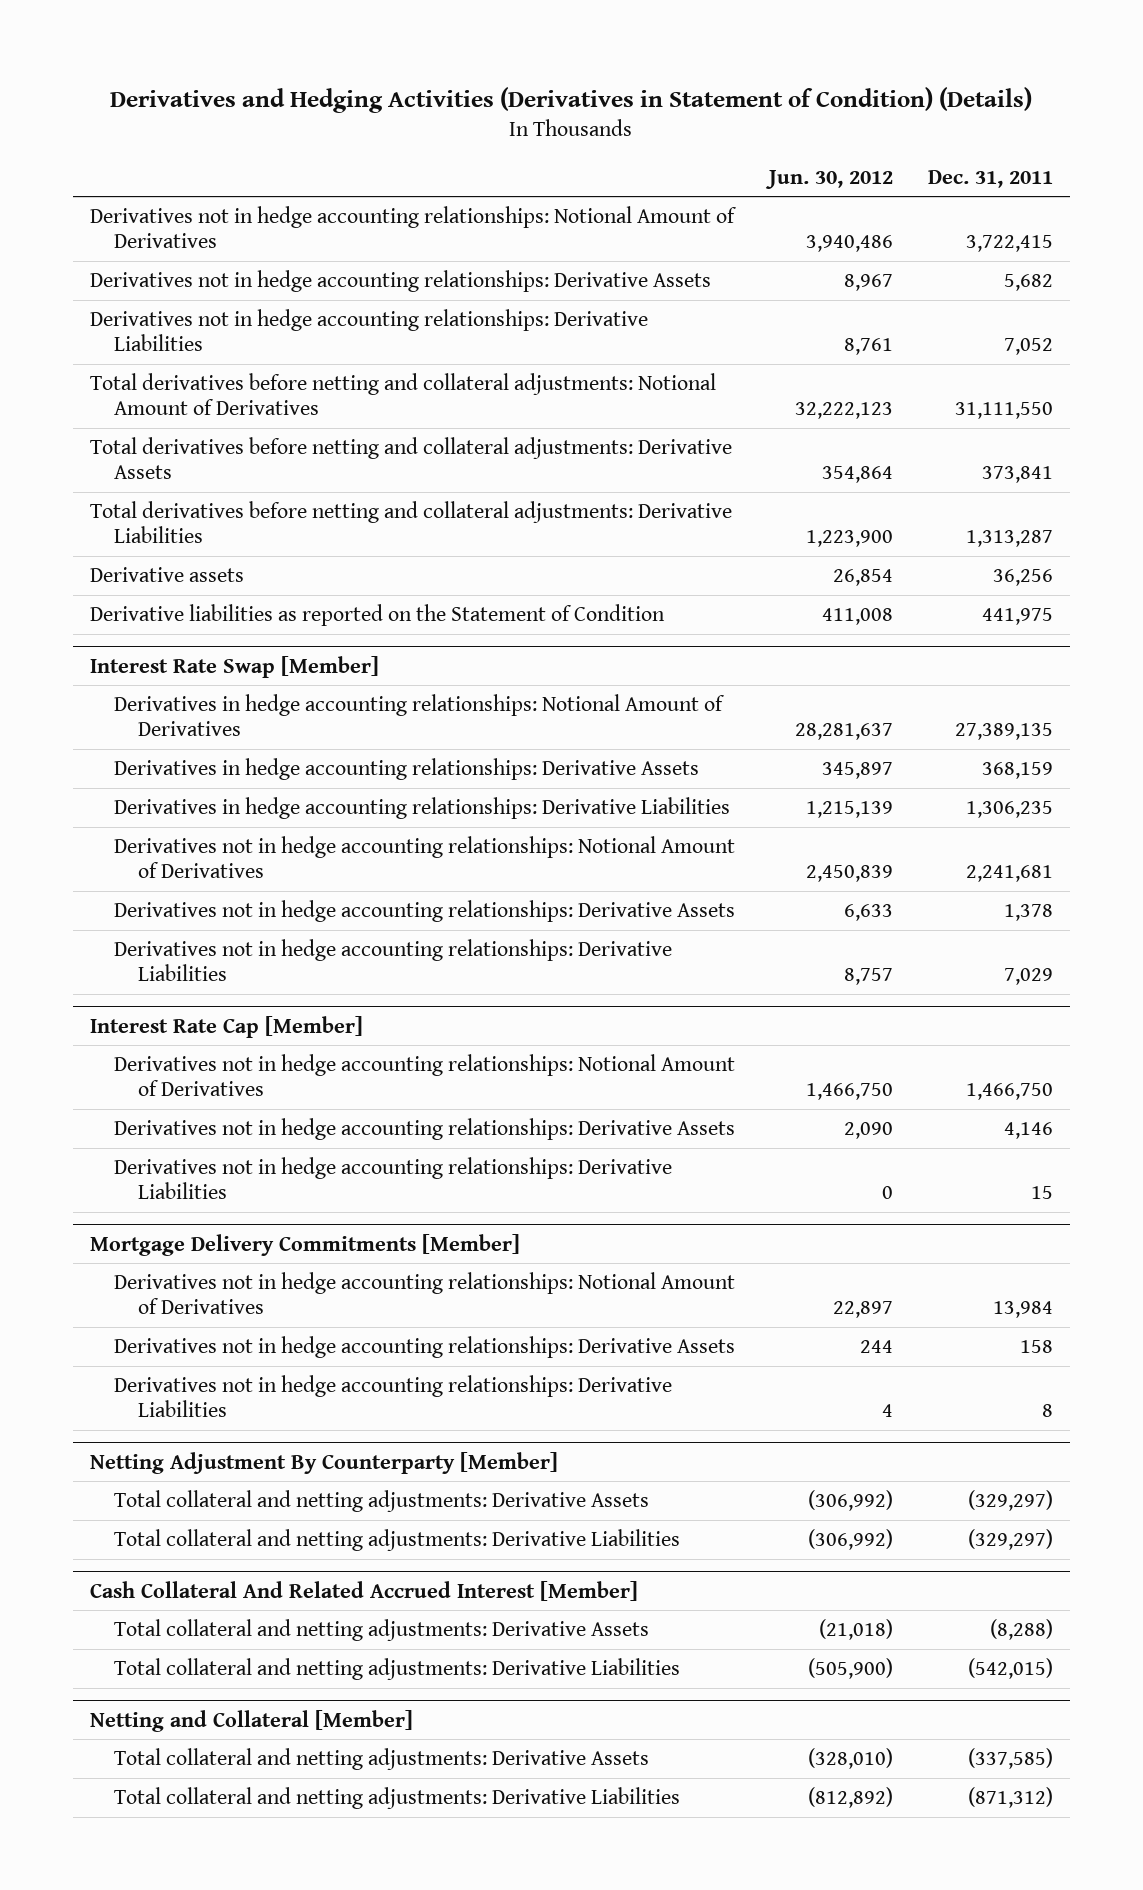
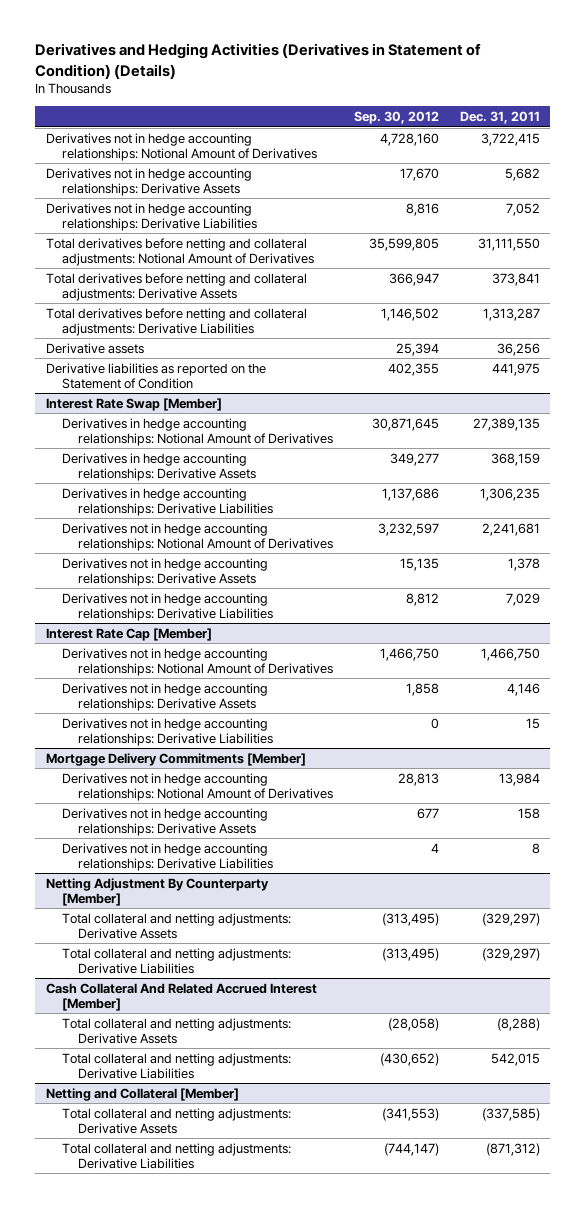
- | Jun. 30, 2012 | Dec. 31, 2011
+ | Sep. 30, 2012 | Dec. 31, 2011
@ Cash Collateral And Related Accrued Interest [Member]
- Total collateral and netting adjustments: Derivative Liabilities | (505,900) | (542,015)
+ Total collateral and netting adjustments: Derivative Liabilities | (430,652) | 542,015

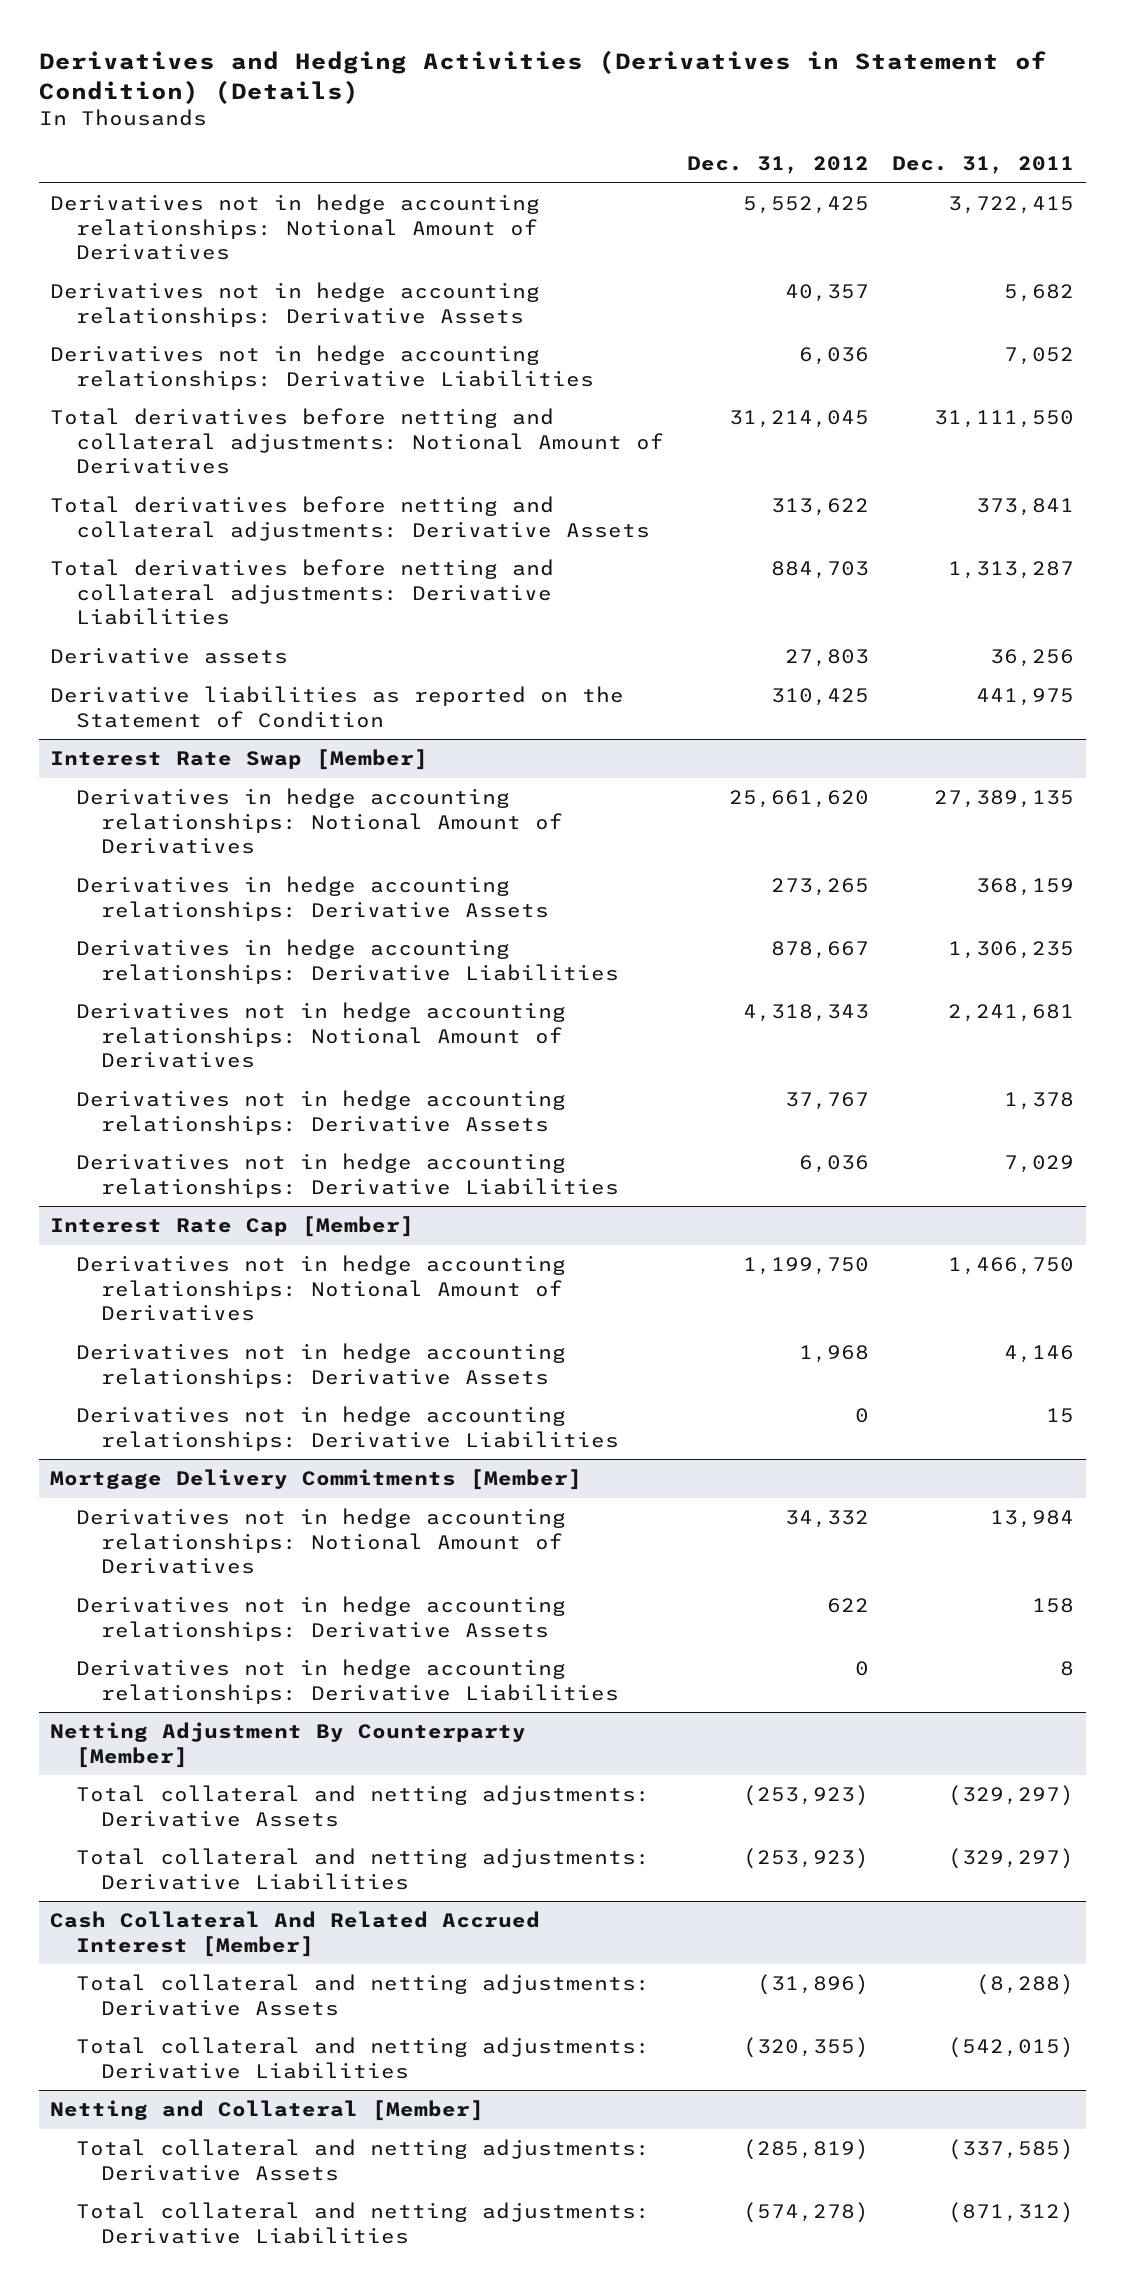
- | Sep. 30, 2012 | Dec. 31, 2011
+ | Dec. 31, 2012 | Dec. 31, 2011
@ Cash Collateral And Related Accrued Interest [Member]
- Total collateral and netting adjustments: Derivative Liabilities | (430,652) | 542,015
+ Total collateral and netting adjustments: Derivative Liabilities | (320,355) | (542,015)

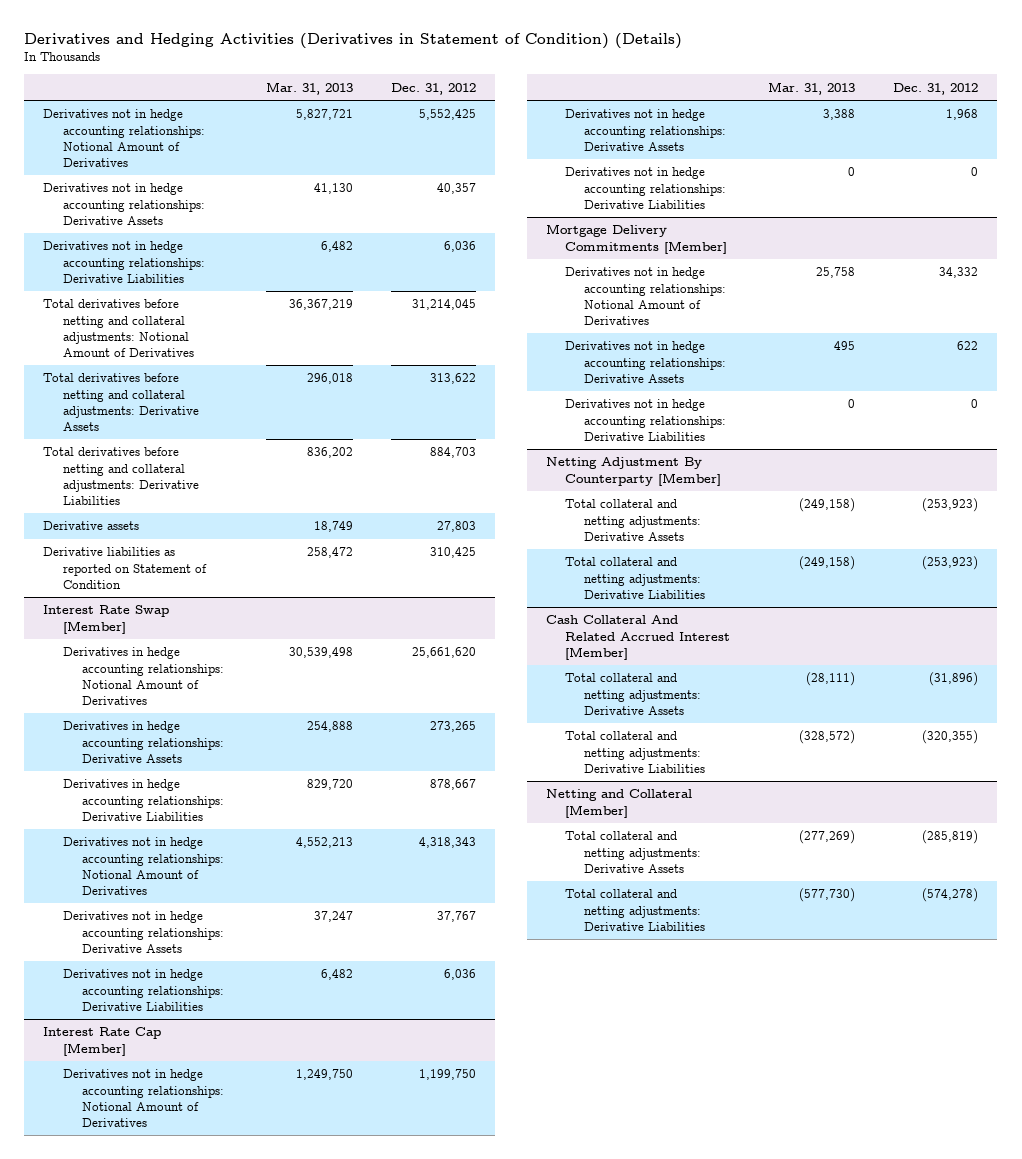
- | Dec. 31, 2012 | Dec. 31, 2011
+ | Mar. 31, 2013 | Dec. 31, 2012
- Derivative liabilities as reported on the Statement of Condition | 310,425 | 441,975
+ Derivative liabilities as reported on Statement of Condition | 258,472 | 310,425

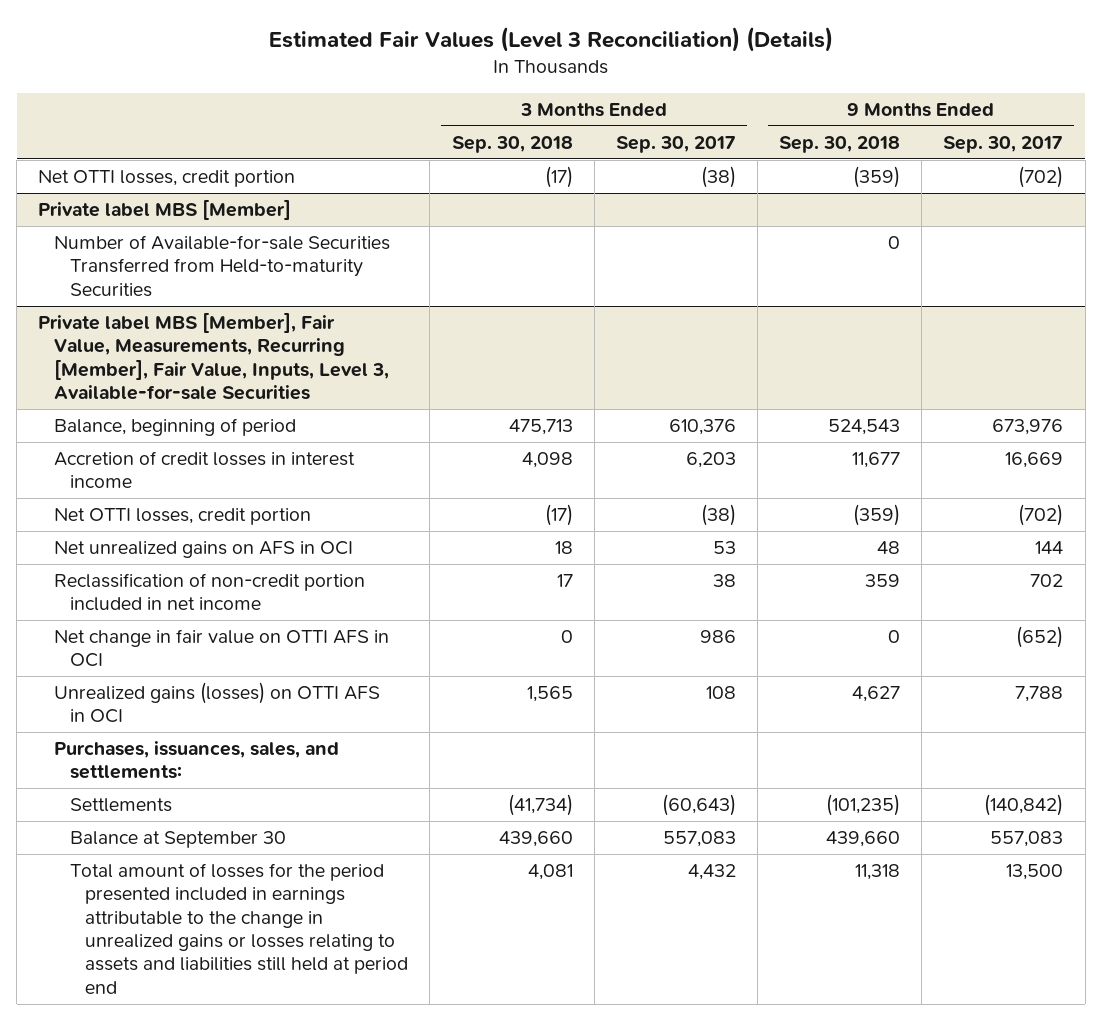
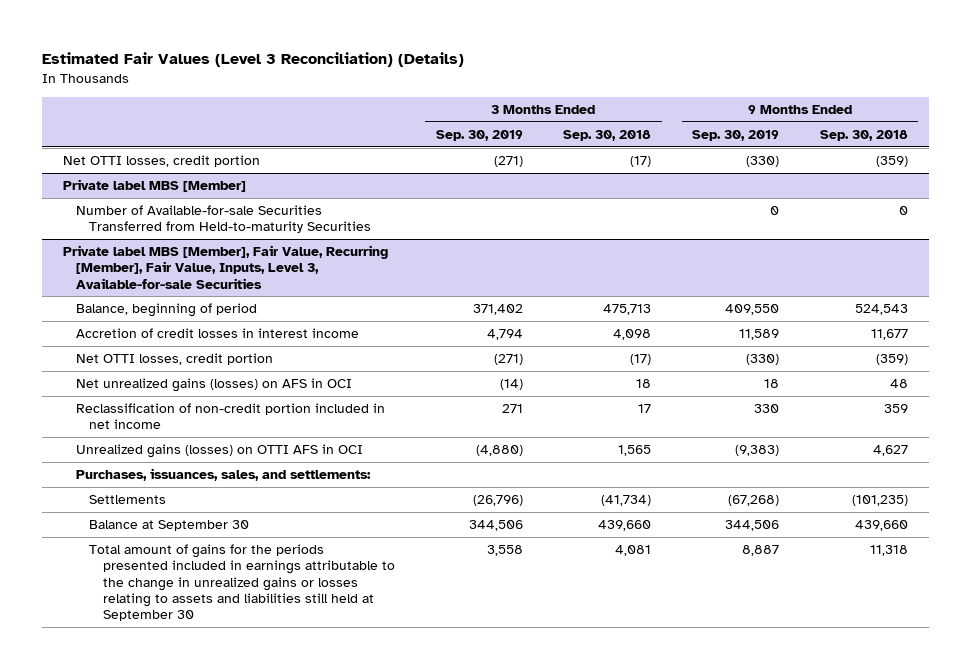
- | 3 Months Ended Sep. 30, 2018 | 3 Months Ended Sep. 30, 2017 | 9 Months Ended Sep. 30, 2018 | 9 Months Ended Sep. 30, 2017
+ | 3 Months Ended Sep. 30, 2019 | 3 Months Ended Sep. 30, 2018 | 9 Months Ended Sep. 30, 2019 | 9 Months Ended Sep. 30, 2018
- Private label MBS [Member], Fair Value, Measurements, Recurring [Member], Fair Value, Inputs, Level 3, Available-for-sale Securities
+ Private label MBS [Member], Fair Value, Recurring [Member], Fair Value, Inputs, Level 3, Available-for-sale Securities
- Net unrealized gains on AFS in OCI | 18 | 53 | 48 | 144
+ Net unrealized gains (losses) on AFS in OCI | (14) | 18 | 18 | 48
- Net change in fair value on OTTI AFS in OCI | 0 | 986 | 0 | (652)
- Total amount of losses for the period presented included in earnings attributable to the change in unrealized gains or losses relating to assets and liabilities still held at period end | 4,081 | 4,432 | 11,318 | 13,500
+ Total amount of gains for the periods presented included in earnings attributable to the change in unrealized gains or losses relating to assets and liabilities still held at September 30 | 3,558 | 4,081 | 8,887 | 11,318

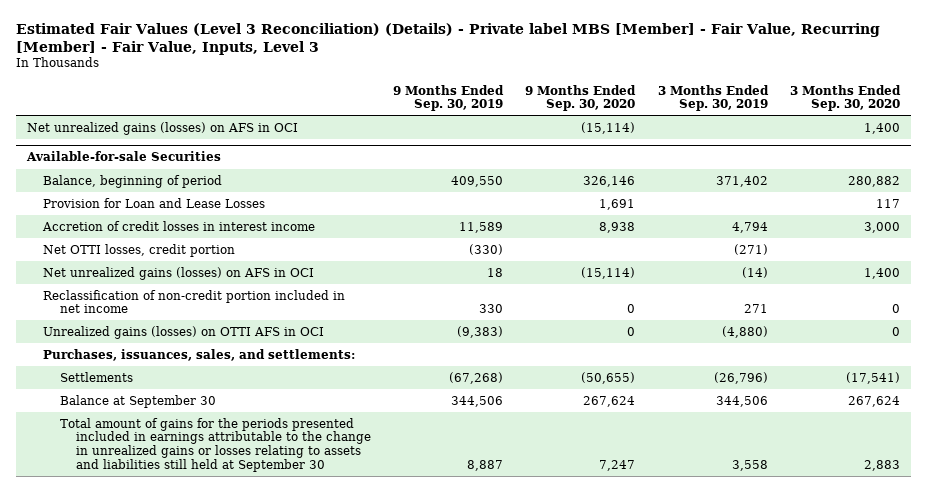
- Estimated Fair Values (Level 3 Reconciliation) (Details)
+ Estimated Fair Values (Level 3 Reconciliation) (Details) - Private label MBS [Member] - Fair Value, Recurring [Member] - Fair Value, Inputs, Level 3
- | 3 Months Ended Sep. 30, 2019 | 3 Months Ended Sep. 30, 2018 | 9 Months Ended Sep. 30, 2019 | 9 Months Ended Sep. 30, 2018
+ | 9 Months Ended Sep. 30, 2019 | 9 Months Ended Sep. 30, 2020 | 3 Months Ended Sep. 30, 2019 | 3 Months Ended Sep. 30, 2020
- Net OTTI losses, credit portion | (271) | (17) | (330) | (359)
- Private label MBS [Member]
- Number of Available-for-sale Securities Transferred from Held-to-maturity Securities | | | 0 | 0
- Private label MBS [Member], Fair Value, Recurring [Member], Fair Value, Inputs, Level 3, Available-for-sale Securities
+ Net unrealized gains (losses) on AFS in OCI | | (15,114) | | 1,400
+ Available-for-sale Securities
+ Provision for Loan and Lease Losses | | 1,691 | | 117

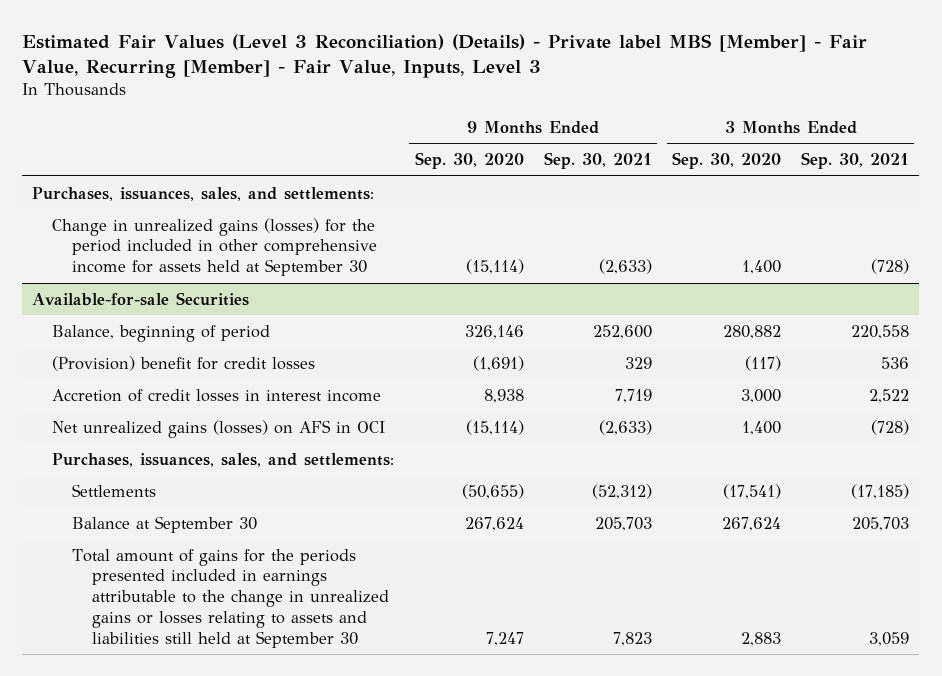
- | 9 Months Ended Sep. 30, 2019 | 9 Months Ended Sep. 30, 2020 | 3 Months Ended Sep. 30, 2019 | 3 Months Ended Sep. 30, 2020
+ | 9 Months Ended Sep. 30, 2020 | 9 Months Ended Sep. 30, 2021 | 3 Months Ended Sep. 30, 2020 | 3 Months Ended Sep. 30, 2021
- Net unrealized gains (losses) on AFS in OCI | | (15,114) | | 1,400
+ Purchases, issuances, sales, and settlements:
+ Change in unrealized gains (losses) for the period included in other comprehensive income for assets held at September 30 | (15,114) | (2,633) | 1,400 | (728)
@ Available-for-sale Securities
- Provision for Loan and Lease Losses | | 1,691 | | 117
+ (Provision) benefit for credit losses | (1,691) | 329 | (117) | 536
- Net OTTI losses, credit portion | (330) | | (271) |
- Reclassification of non-credit portion included in net income | 330 | 0 | 271 | 0
- Unrealized gains (losses) on OTTI AFS in OCI | (9,383) | 0 | (4,880) | 0

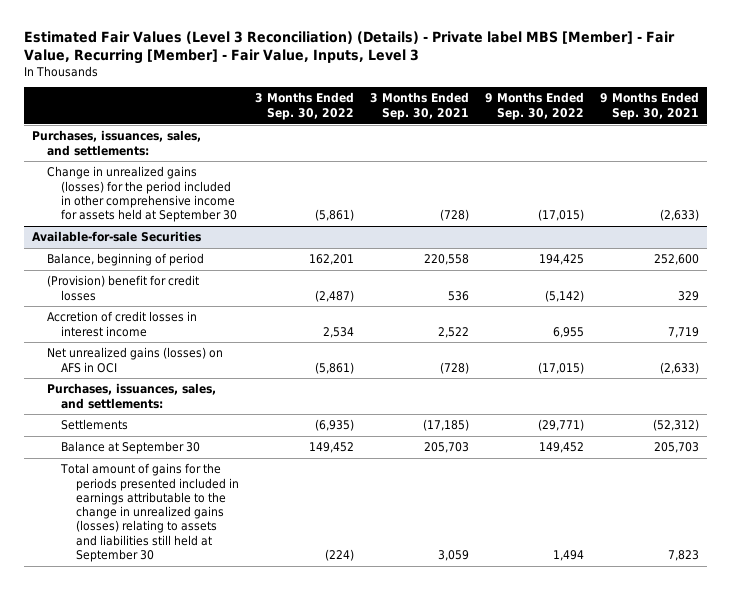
- | 9 Months Ended Sep. 30, 2020 | 9 Months Ended Sep. 30, 2021 | 3 Months Ended Sep. 30, 2020 | 3 Months Ended Sep. 30, 2021
+ | 3 Months Ended Sep. 30, 2022 | 3 Months Ended Sep. 30, 2021 | 9 Months Ended Sep. 30, 2022 | 9 Months Ended Sep. 30, 2021
@ Available-for-sale Securities
- Total amount of gains for the periods presented included in earnings attributable to the change in unrealized gains or losses relating to assets and liabilities still held at September 30 | 7,247 | 7,823 | 2,883 | 3,059
+ Total amount of gains for the periods presented included in earnings attributable to the change in unrealized gains (losses) relating to assets and liabilities still held at September 30 | (224) | 3,059 | 1,494 | 7,823

